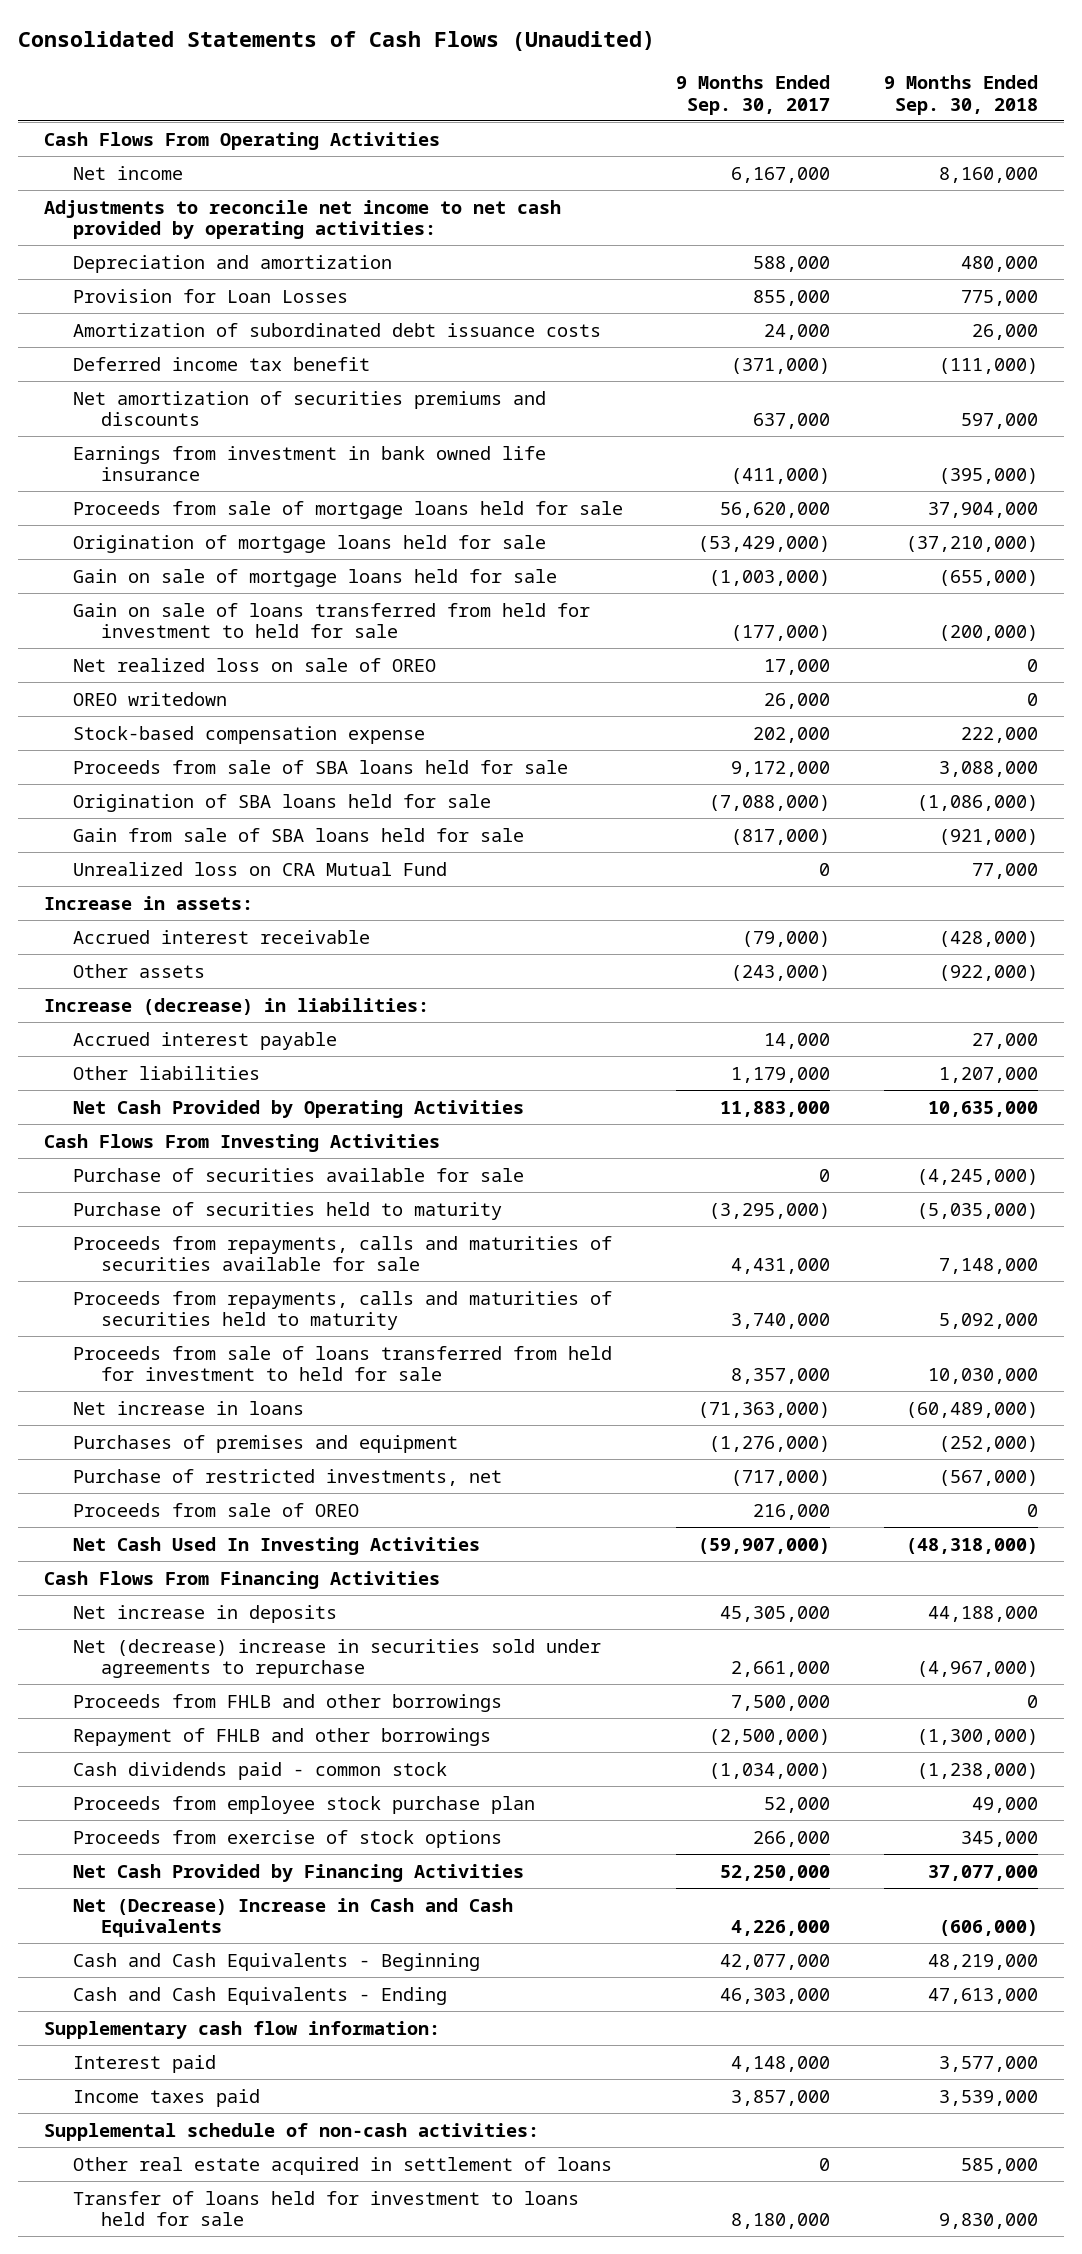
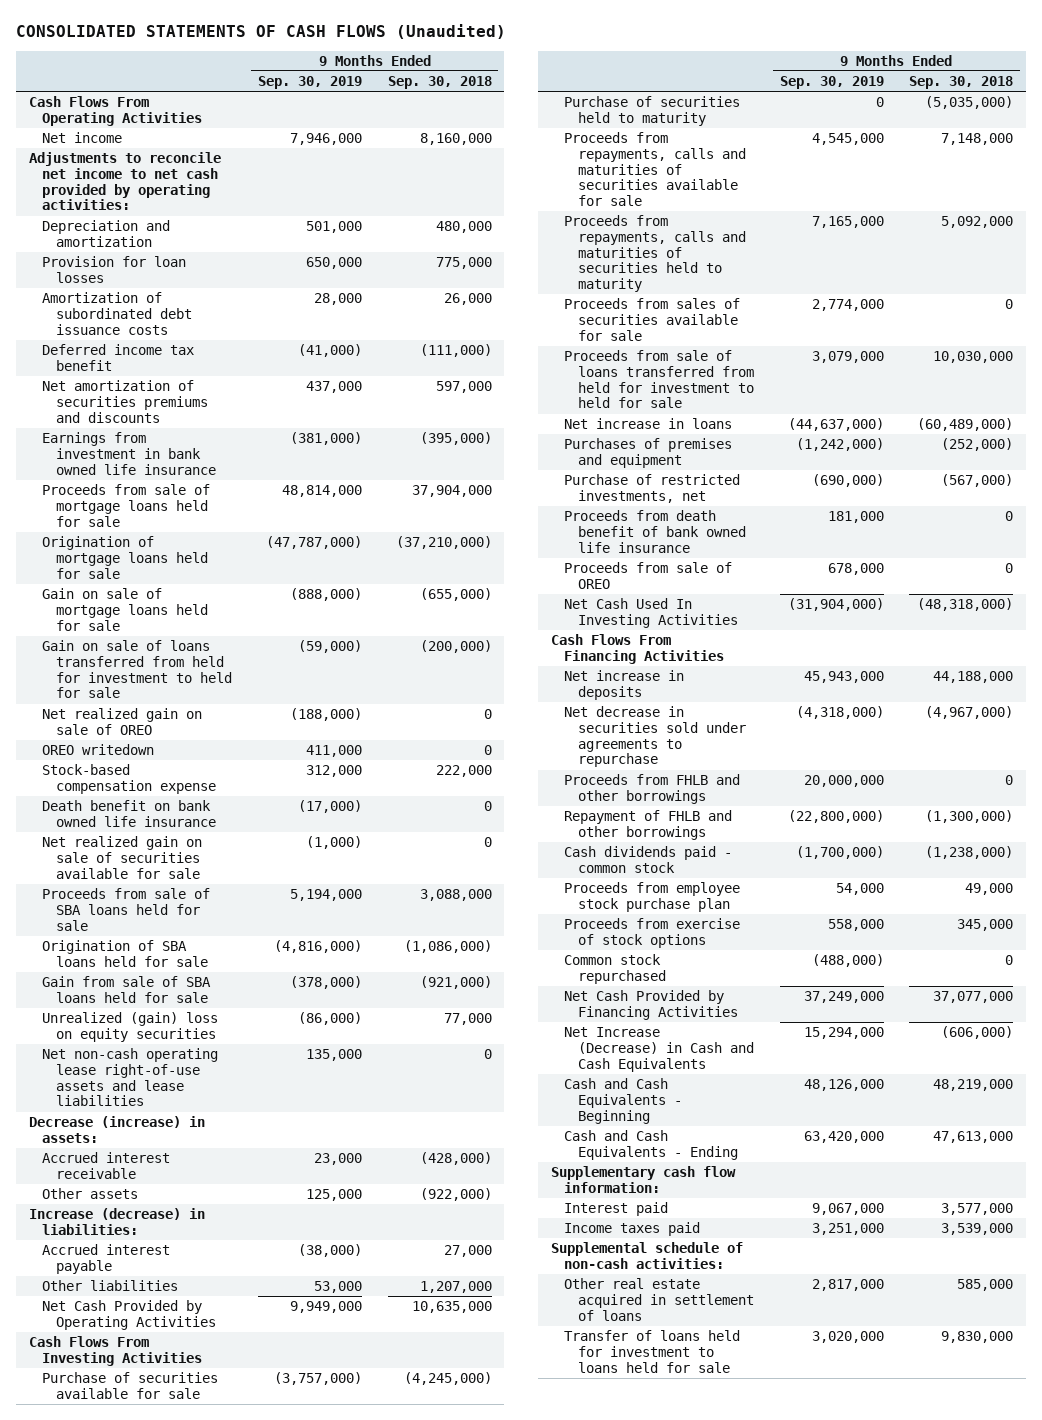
- Consolidated Statements of Cash Flows (Unaudited)
+ CONSOLIDATED STATEMENTS OF CASH FLOWS (Unaudited)
- | 9 Months Ended Sep. 30, 2017 | 9 Months Ended Sep. 30, 2018
+ | 9 Months Ended Sep. 30, 2019 | 9 Months Ended Sep. 30, 2018
- Provision for Loan Losses | 855,000 | 775,000
+ Provision for loan losses | 650,000 | 775,000
- Net realized loss on sale of OREO | 17,000 | 0
+ Net realized gain on sale of OREO | (188,000) | 0
+ Death benefit on bank owned life insurance | (17,000) | 0
+ Net realized gain on sale of securities available for sale | (1,000) | 0
- Unrealized loss on CRA Mutual Fund | 0 | 77,000
- Increase in assets:
+ Unrealized (gain) loss on equity securities | (86,000) | 77,000
+ Net non-cash operating lease right-of-use assets and lease liabilities | 135,000 | 0
+ Decrease (increase) in assets:
+ Proceeds from sales of securities available for sale | 2,774,000 | 0
+ Proceeds from death benefit of bank owned life insurance | 181,000 | 0
- Net (decrease) increase in securities sold under agreements to repurchase | 2,661,000 | (4,967,000)
+ Net decrease in securities sold under agreements to repurchase | (4,318,000) | (4,967,000)
+ Common stock repurchased | (488,000) | 0
- Net (Decrease) Increase in Cash and Cash Equivalents | 4,226,000 | (606,000)
+ Net Increase (Decrease) in Cash and Cash Equivalents | 15,294,000 | (606,000)

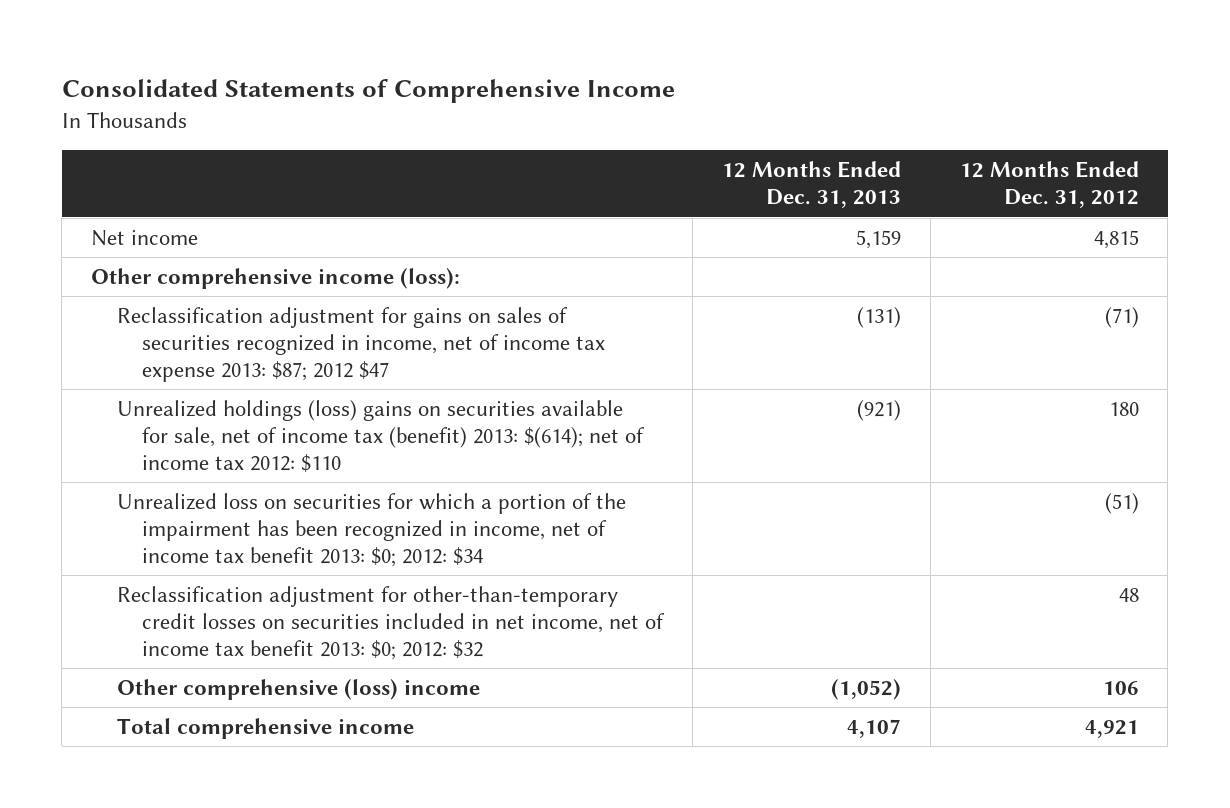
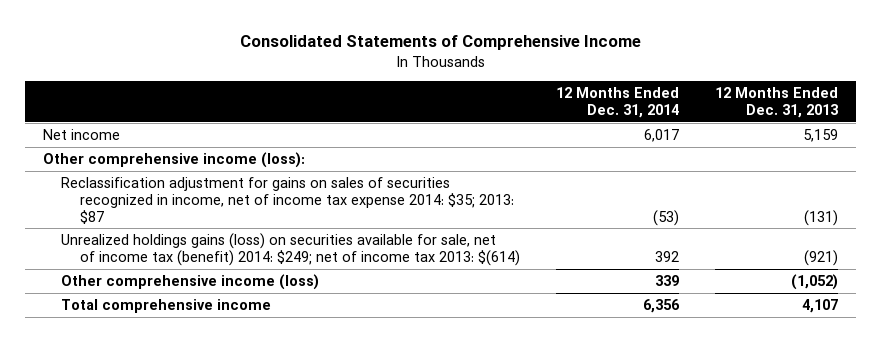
- | 12 Months Ended Dec. 31, 2013 | 12 Months Ended Dec. 31, 2012
+ | 12 Months Ended Dec. 31, 2014 | 12 Months Ended Dec. 31, 2013
- Reclassification adjustment for gains on sales of securities recognized in income, net of income tax expense 2013: $87; 2012 $47 | (131) | (71)
- Unrealized holdings (loss) gains on securities available for sale, net of income tax (benefit) 2013: $(614); net of income tax 2012: $110 | (921) | 180
- Unrealized loss on securities for which a portion of the impairment has been recognized in income, net of income tax benefit 2013: $0; 2012: $34 | | (51)
- Reclassification adjustment for other-than-temporary credit losses on securities included in net income, net of income tax benefit 2013: $0; 2012: $32 | | 48
- Other comprehensive (loss) income | (1,052) | 106
+ Reclassification adjustment for gains on sales of securities recognized in income, net of income tax expense 2014: $35; 2013: $87 | (53) | (131)
+ Unrealized holdings gains (loss) on securities available for sale, net of income tax (benefit) 2014: $249; net of income tax 2013: $(614) | 392 | (921)
+ Other comprehensive income (loss) | 339 | (1,052)

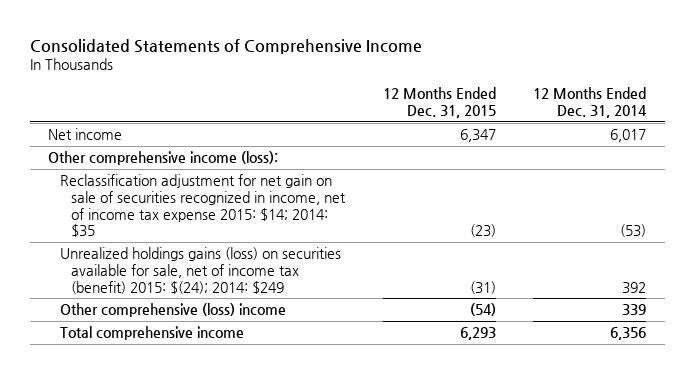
- | 12 Months Ended Dec. 31, 2014 | 12 Months Ended Dec. 31, 2013
+ | 12 Months Ended Dec. 31, 2015 | 12 Months Ended Dec. 31, 2014
- Reclassification adjustment for gains on sales of securities recognized in income, net of income tax expense 2014: $35; 2013: $87 | (53) | (131)
- Unrealized holdings gains (loss) on securities available for sale, net of income tax (benefit) 2014: $249; net of income tax 2013: $(614) | 392 | (921)
- Other comprehensive income (loss) | 339 | (1,052)
+ Reclassification adjustment for net gain on sale of securities recognized in income, net of income tax expense 2015: $14; 2014: $35 | (23) | (53)
+ Unrealized holdings gains (loss) on securities available for sale, net of income tax (benefit) 2015: $(24); 2014: $249 | (31) | 392
+ Other comprehensive (loss) income | (54) | 339

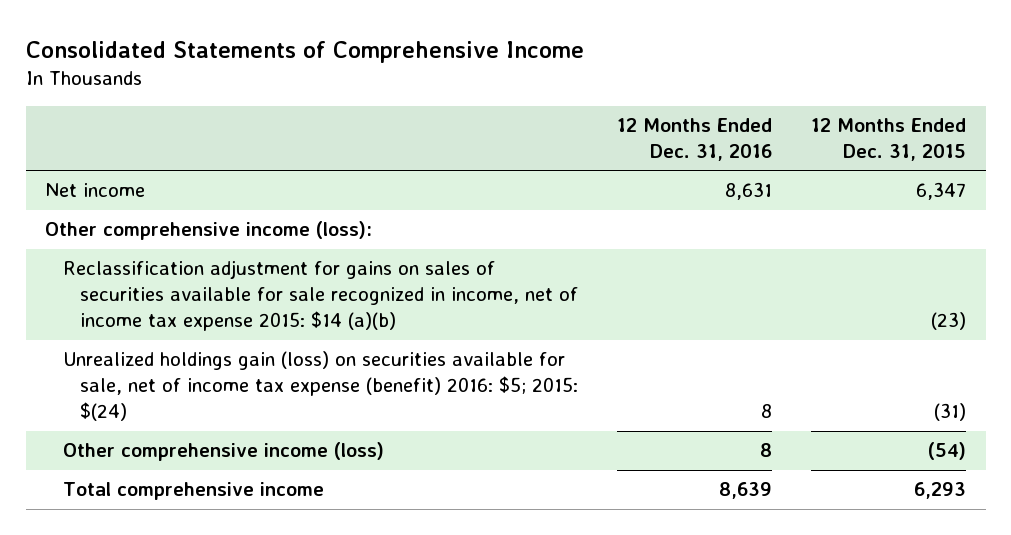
- | 12 Months Ended Dec. 31, 2015 | 12 Months Ended Dec. 31, 2014
+ | 12 Months Ended Dec. 31, 2016 | 12 Months Ended Dec. 31, 2015
- Reclassification adjustment for net gain on sale of securities recognized in income, net of income tax expense 2015: $14; 2014: $35 | (23) | (53)
- Unrealized holdings gains (loss) on securities available for sale, net of income tax (benefit) 2015: $(24); 2014: $249 | (31) | 392
- Other comprehensive (loss) income | (54) | 339
+ Reclassification adjustment for gains on sales of securities available for sale recognized in income, net of income tax expense 2015: $14 (a)(b) | | (23)
+ Unrealized holdings gain (loss) on securities available for sale, net of income tax expense (benefit) 2016: $5; 2015: $(24) | 8 | (31)
+ Other comprehensive income (loss) | 8 | (54)

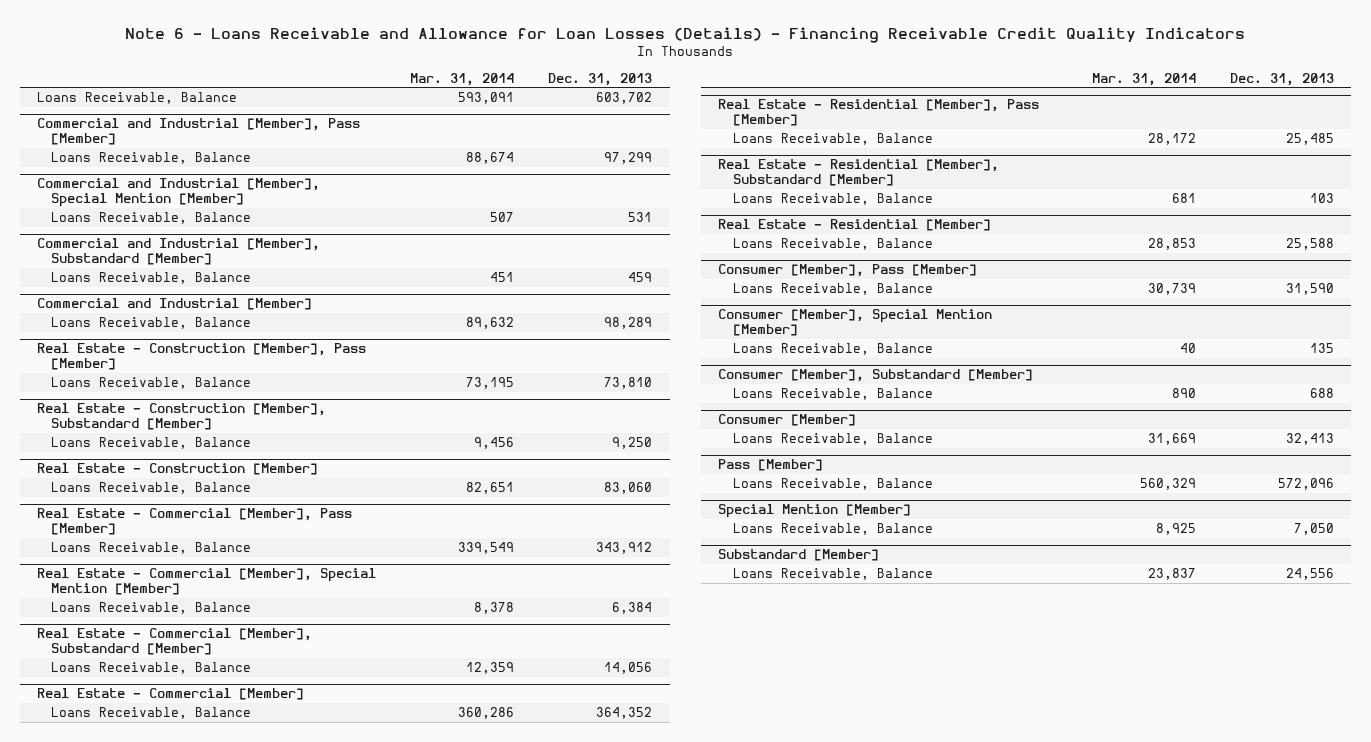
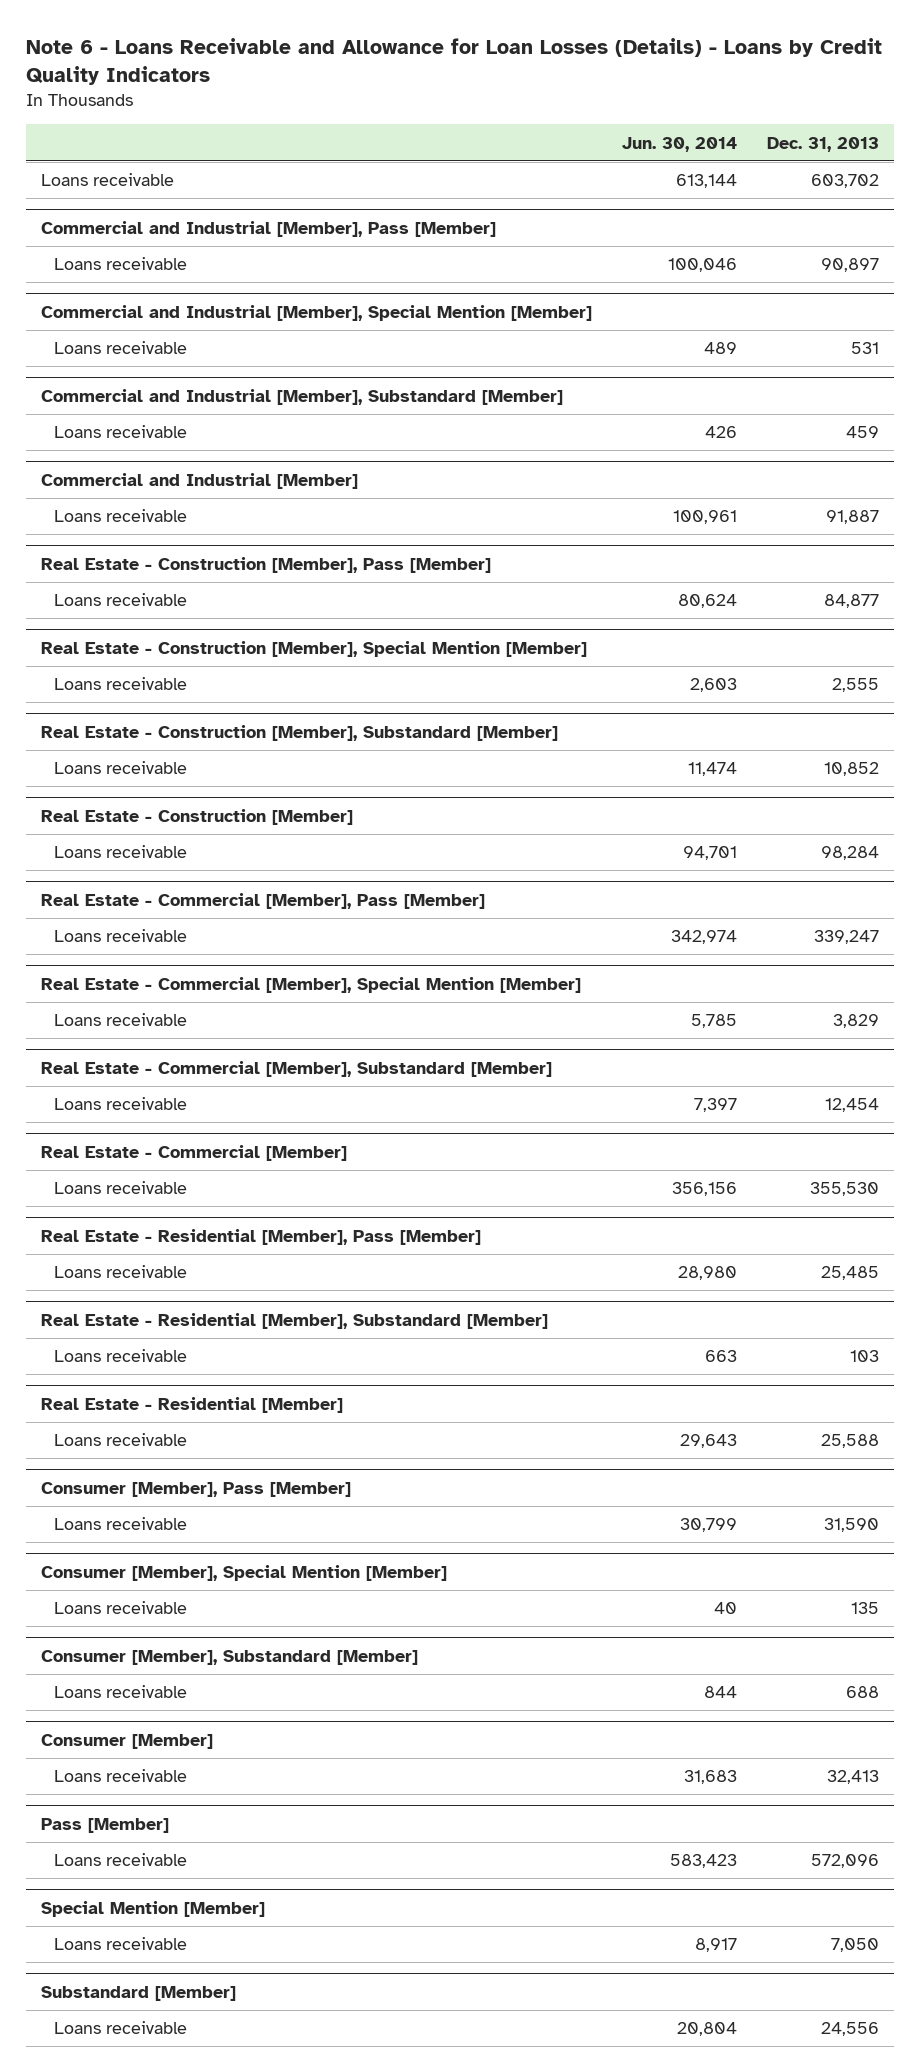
- Note 6 - Loans Receivable and Allowance for Loan Losses (Details) - Financing Receivable Credit Quality Indicators
+ Note 6 - Loans Receivable and Allowance for Loan Losses (Details) - Loans by Credit Quality Indicators
- | Mar. 31, 2014 | Dec. 31, 2013
+ | Jun. 30, 2014 | Dec. 31, 2013
- Loans Receivable, Balance | 593,091 | 603,702
+ Loans receivable | 613,144 | 603,702
@ Commercial and Industrial [Member], Pass [Member]
- Loans Receivable, Balance | 88,674 | 97,299
+ Loans receivable | 100,046 | 90,897
@ Commercial and Industrial [Member], Special Mention [Member]
- Loans Receivable, Balance | 507 | 531
+ Loans receivable | 489 | 531
@ Commercial and Industrial [Member], Substandard [Member]
- Loans Receivable, Balance | 451 | 459
+ Loans receivable | 426 | 459
@ Commercial and Industrial [Member]
- Loans Receivable, Balance | 89,632 | 98,289
+ Loans receivable | 100,961 | 91,887
@ Real Estate - Construction [Member], Pass [Member]
- Loans Receivable, Balance | 73,195 | 73,810
+ Loans receivable | 80,624 | 84,877
+ Real Estate - Construction [Member], Special Mention [Member]
+ Loans receivable | 2,603 | 2,555
@ Real Estate - Construction [Member], Substandard [Member]
- Loans Receivable, Balance | 9,456 | 9,250
+ Loans receivable | 11,474 | 10,852
@ Real Estate - Construction [Member]
- Loans Receivable, Balance | 82,651 | 83,060
+ Loans receivable | 94,701 | 98,284
@ Real Estate - Commercial [Member], Pass [Member]
- Loans Receivable, Balance | 339,549 | 343,912
+ Loans receivable | 342,974 | 339,247
@ Real Estate - Commercial [Member], Special Mention [Member]
- Loans Receivable, Balance | 8,378 | 6,384
+ Loans receivable | 5,785 | 3,829
@ Real Estate - Commercial [Member], Substandard [Member]
- Loans Receivable, Balance | 12,359 | 14,056
+ Loans receivable | 7,397 | 12,454
@ Real Estate - Commercial [Member]
- Loans Receivable, Balance | 360,286 | 364,352
+ Loans receivable | 356,156 | 355,530
@ Real Estate - Residential [Member], Pass [Member]
- Loans Receivable, Balance | 28,172 | 25,485
+ Loans receivable | 28,980 | 25,485
@ Real Estate - Residential [Member], Substandard [Member]
- Loans Receivable, Balance | 681 | 103
+ Loans receivable | 663 | 103
@ Real Estate - Residential [Member]
- Loans Receivable, Balance | 28,853 | 25,588
+ Loans receivable | 29,643 | 25,588
@ Consumer [Member], Pass [Member]
- Loans Receivable, Balance | 30,739 | 31,590
+ Loans receivable | 30,799 | 31,590
@ Consumer [Member], Special Mention [Member]
- Loans Receivable, Balance | 40 | 135
+ Loans receivable | 40 | 135
@ Consumer [Member], Substandard [Member]
- Loans Receivable, Balance | 890 | 688
+ Loans receivable | 844 | 688
@ Consumer [Member]
- Loans Receivable, Balance | 31,669 | 32,413
+ Loans receivable | 31,683 | 32,413
@ Pass [Member]
- Loans Receivable, Balance | 560,329 | 572,096
+ Loans receivable | 583,423 | 572,096
@ Special Mention [Member]
- Loans Receivable, Balance | 8,925 | 7,050
+ Loans receivable | 8,917 | 7,050
@ Substandard [Member]
- Loans Receivable, Balance | 23,837 | 24,556
+ Loans receivable | 20,804 | 24,556

